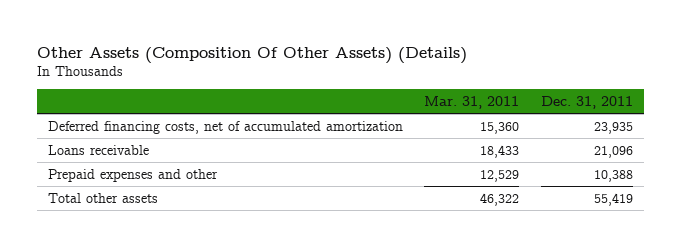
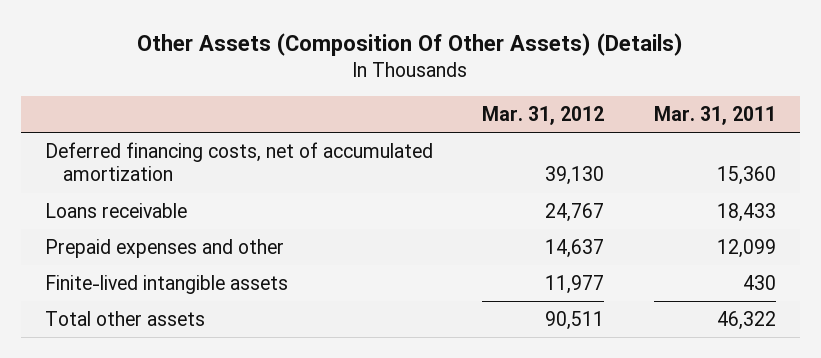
- | Mar. 31, 2011 | Dec. 31, 2011
+ | Mar. 31, 2012 | Mar. 31, 2011
- Prepaid expenses and other | 12,529 | 10,388
+ Prepaid expenses and other | 14,637 | 12,099
+ Finite-lived intangible assets | 11,977 | 430

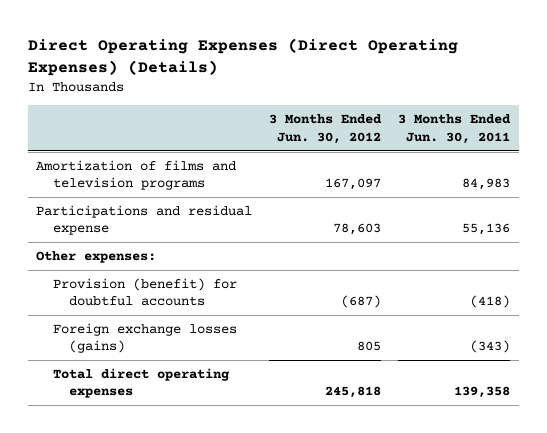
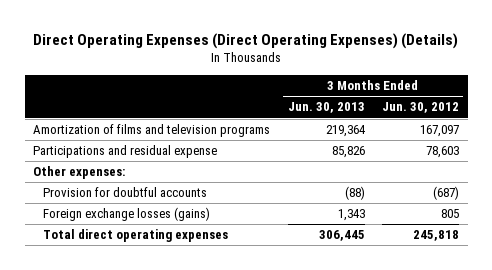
- | 3 Months Ended Jun. 30, 2012 | 3 Months Ended Jun. 30, 2011
+ | 3 Months Ended Jun. 30, 2013 | 3 Months Ended Jun. 30, 2012
- Provision (benefit) for doubtful accounts | (687) | (418)
+ Provision for doubtful accounts | (88) | (687)

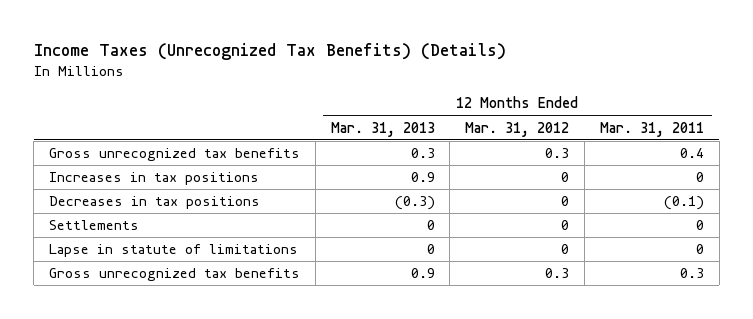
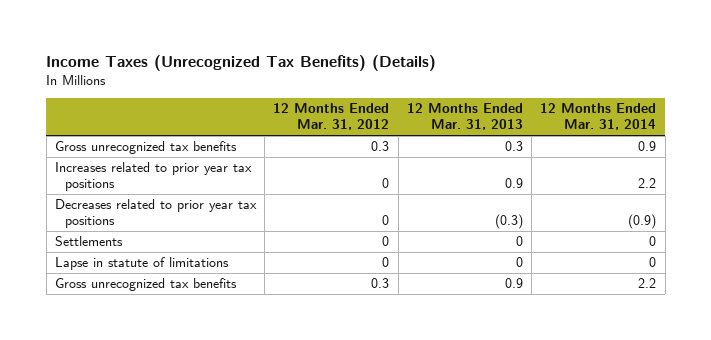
- | 12 Months Ended Mar. 31, 2013 | 12 Months Ended Mar. 31, 2012 | 12 Months Ended Mar. 31, 2011
+ | 12 Months Ended Mar. 31, 2012 | 12 Months Ended Mar. 31, 2013 | 12 Months Ended Mar. 31, 2014
- Increases in tax positions | 0.9 | 0 | 0
- Decreases in tax positions | (0.3) | 0 | (0.1)
+ Increases related to prior year tax positions | 0 | 0.9 | 2.2
+ Decreases related to prior year tax positions | 0 | (0.3) | (0.9)

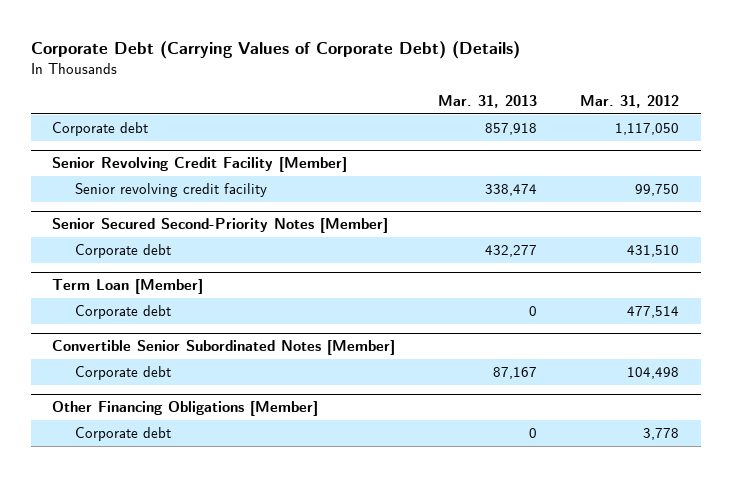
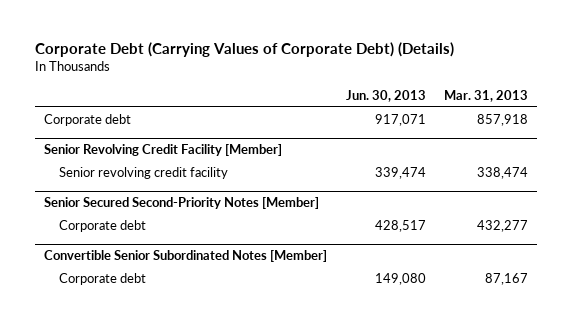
- | Mar. 31, 2013 | Mar. 31, 2012
+ | Jun. 30, 2013 | Mar. 31, 2013
- Term Loan [Member]
- Corporate debt | 0 | 477,514
- Other Financing Obligations [Member]
- Corporate debt | 0 | 3,778

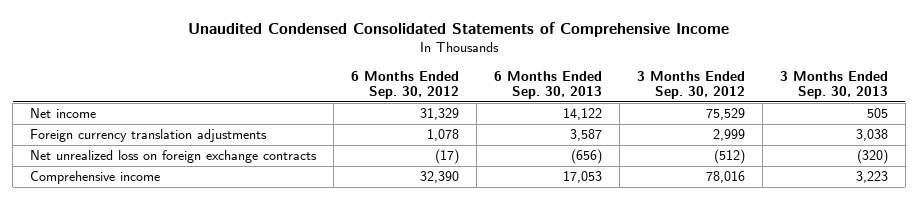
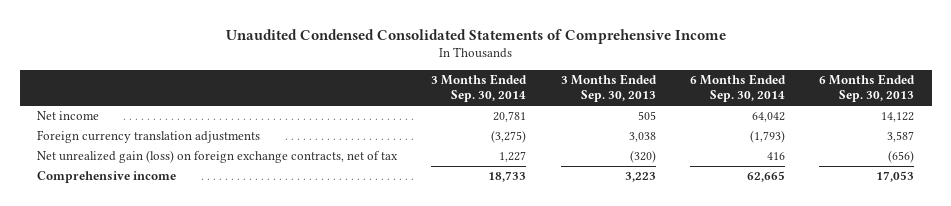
- | 6 Months Ended Sep. 30, 2012 | 6 Months Ended Sep. 30, 2013 | 3 Months Ended Sep. 30, 2012 | 3 Months Ended Sep. 30, 2013
+ | 3 Months Ended Sep. 30, 2014 | 3 Months Ended Sep. 30, 2013 | 6 Months Ended Sep. 30, 2014 | 6 Months Ended Sep. 30, 2013
- Net unrealized loss on foreign exchange contracts | (17) | (656) | (512) | (320)
+ Net unrealized gain (loss) on foreign exchange contracts, net of tax | 1,227 | (320) | 416 | (656)

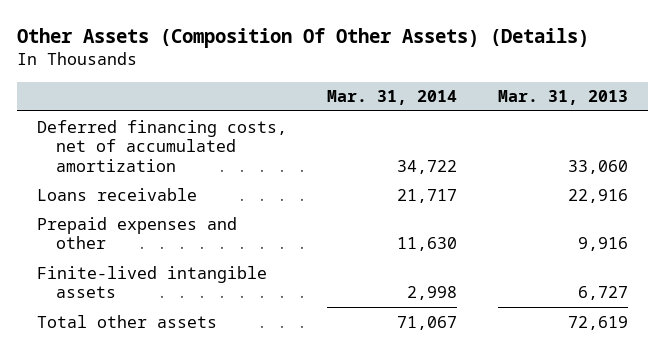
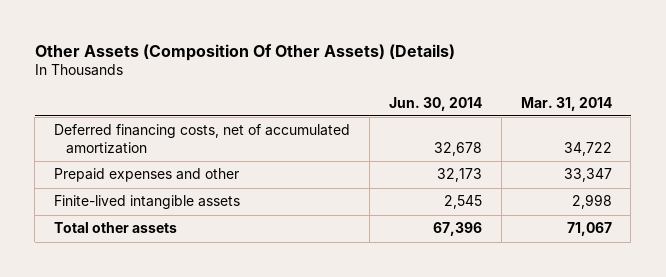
- | Mar. 31, 2014 | Mar. 31, 2013
+ | Jun. 30, 2014 | Mar. 31, 2014
- Loans receivable | 21,717 | 22,916
- Prepaid expenses and other | 11,630 | 9,916
+ Prepaid expenses and other | 32,173 | 33,347

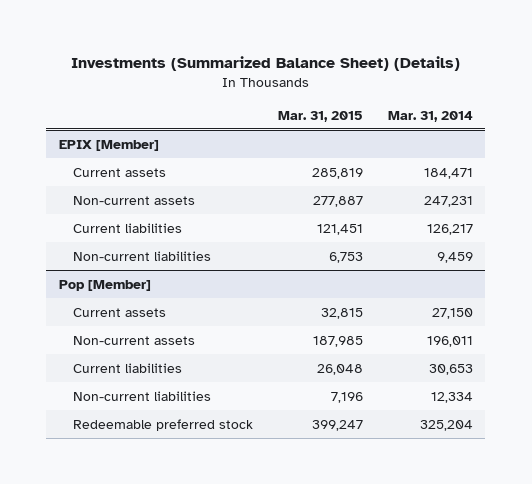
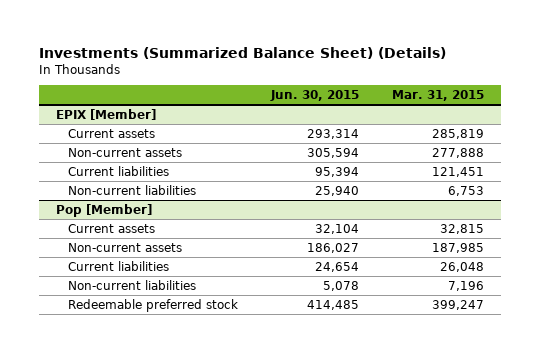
- | Mar. 31, 2015 | Mar. 31, 2014
+ | Jun. 30, 2015 | Mar. 31, 2015
@ EPIX [Member]
- Non-current assets | 277,887 | 247,231
+ Non-current assets | 305,594 | 277,888

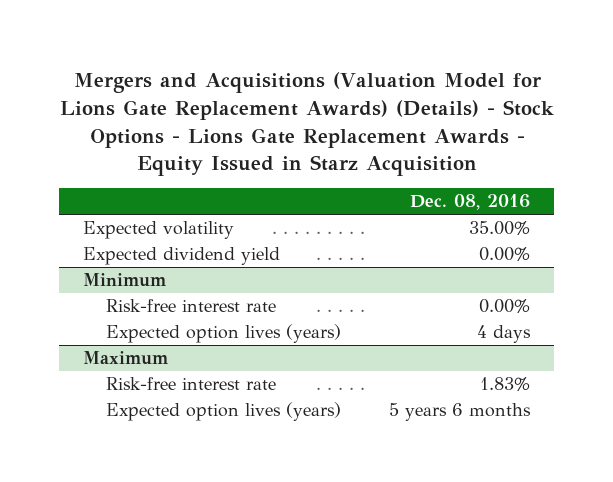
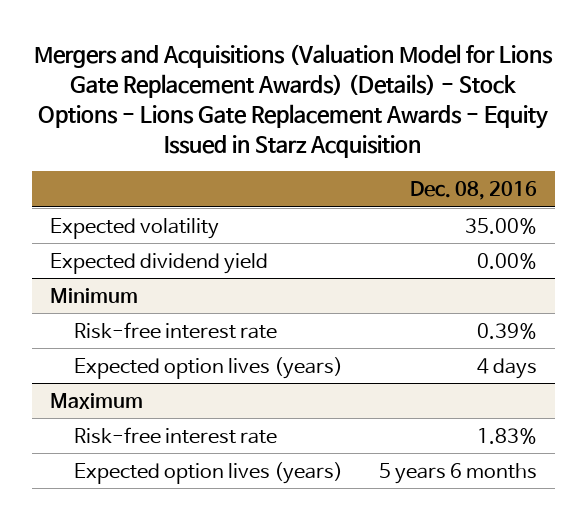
@ Minimum
- Risk-free interest rate | 0.00%
+ Risk-free interest rate | 0.39%

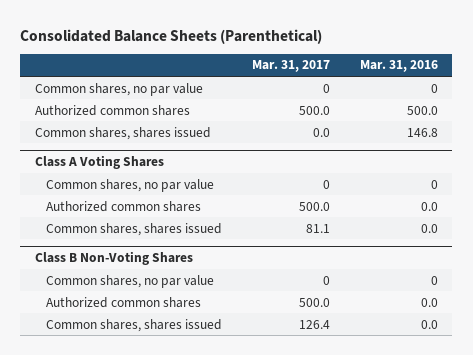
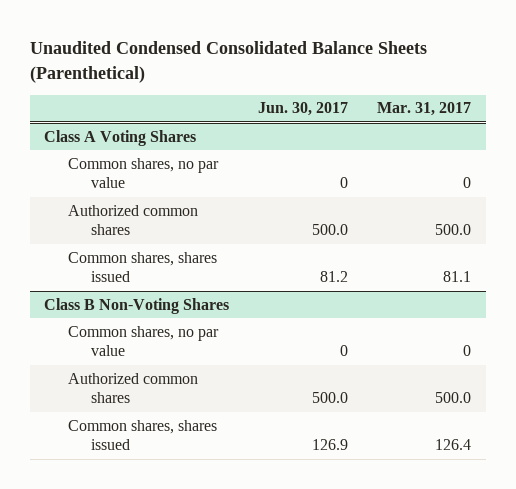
- Consolidated Balance Sheets (Parenthetical)
+ Unaudited Condensed Consolidated Balance Sheets (Parenthetical)
- | Mar. 31, 2017 | Mar. 31, 2016
+ | Jun. 30, 2017 | Mar. 31, 2017
- Common shares, no par value | 0 | 0
- Authorized common shares | 500.0 | 500.0
- Common shares, shares issued | 0.0 | 146.8

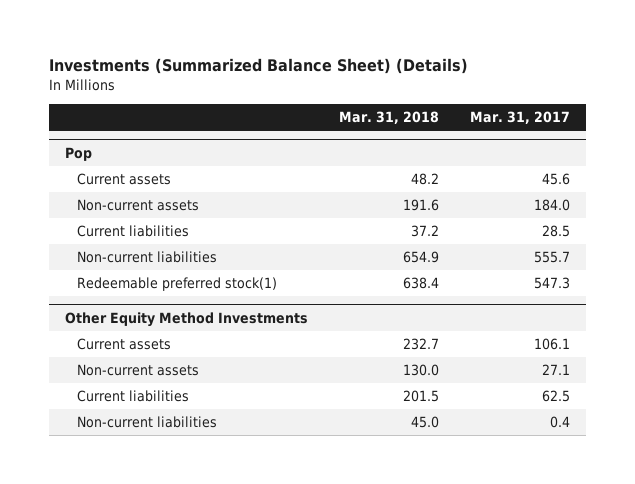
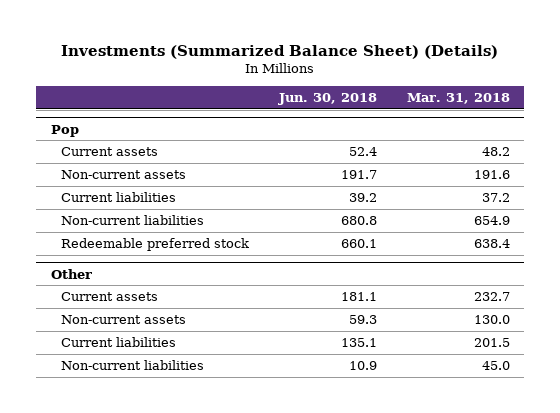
- | Mar. 31, 2018 | Mar. 31, 2017
+ | Jun. 30, 2018 | Mar. 31, 2018
@ Pop
- Redeemable preferred stock(1) | 638.4 | 547.3
- Other Equity Method Investments
@ Pop
+ Redeemable preferred stock | 660.1 | 638.4
+ Other

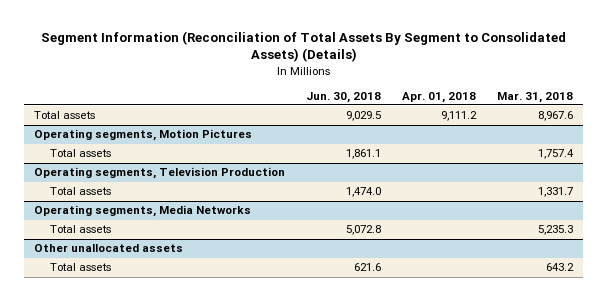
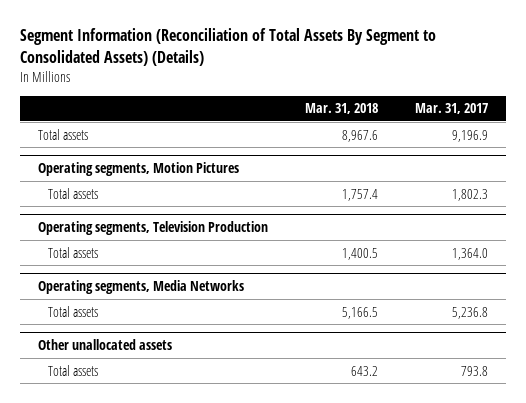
- | Jun. 30, 2018 | Apr. 01, 2018 | Mar. 31, 2018
+ | Mar. 31, 2018 | Mar. 31, 2017
@ Operating segments, Television Production
- Total assets | 1,474.0 | | 1,331.7
+ Total assets | 1,400.5 | 1,364.0
@ Operating segments, Media Networks
- Total assets | 5,072.8 | | 5,235.3
+ Total assets | 5,166.5 | 5,236.8

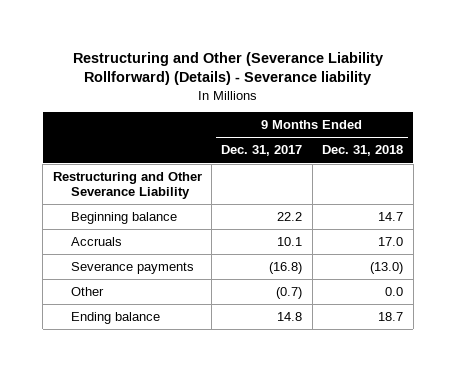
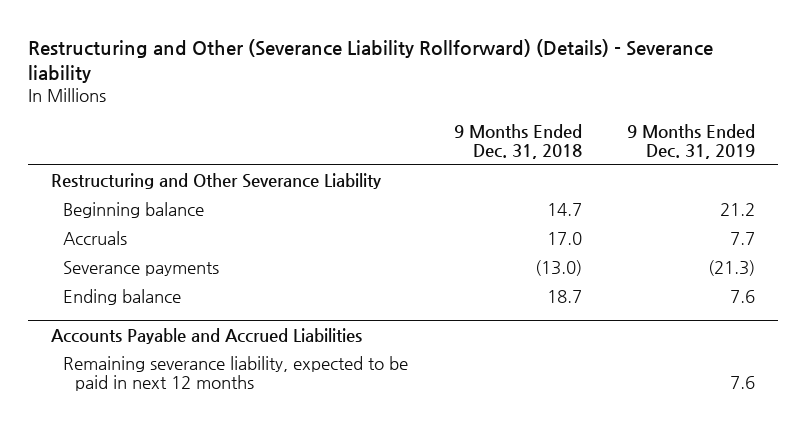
- | 9 Months Ended Dec. 31, 2017 | 9 Months Ended Dec. 31, 2018
+ | 9 Months Ended Dec. 31, 2018 | 9 Months Ended Dec. 31, 2019
- Other | (0.7) | 0.0
+ Accounts Payable and Accrued Liabilities
+ Remaining severance liability, expected to be paid in next 12 months | | 7.6

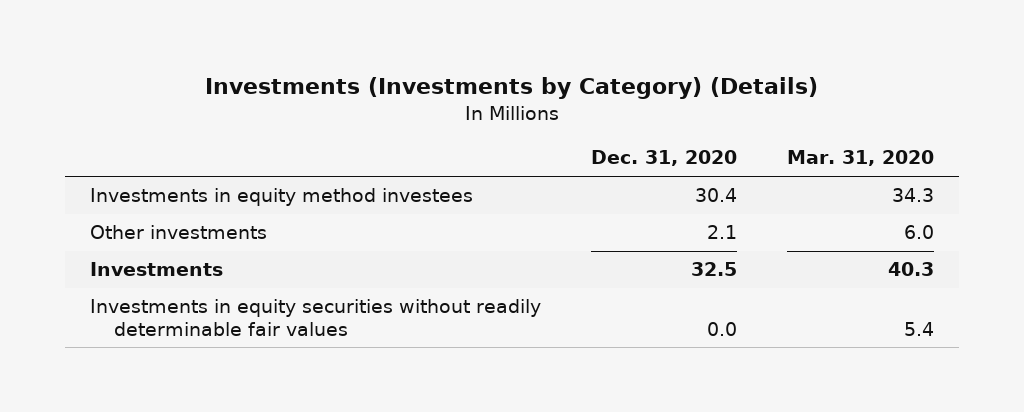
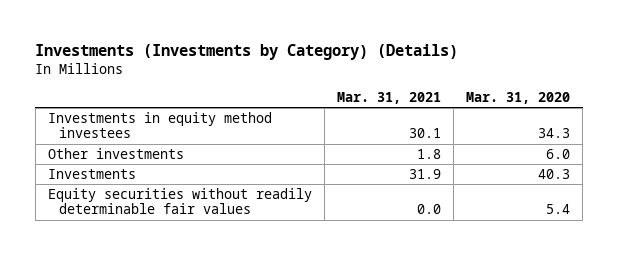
- | Dec. 31, 2020 | Mar. 31, 2020
+ | Mar. 31, 2021 | Mar. 31, 2020
- Investments in equity securities without readily determinable fair values | 0.0 | 5.4
+ Equity securities without readily determinable fair values | 0.0 | 5.4

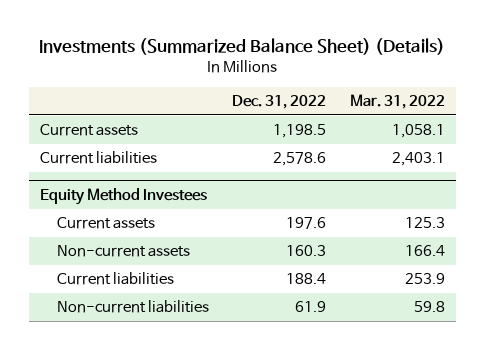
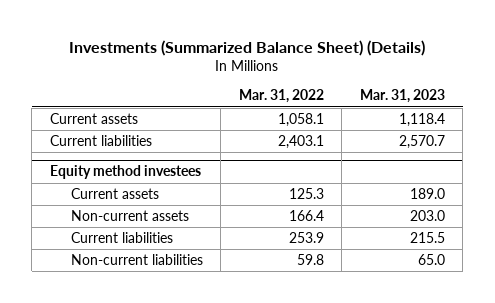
- | Dec. 31, 2022 | Mar. 31, 2022
+ | Mar. 31, 2022 | Mar. 31, 2023
- Equity Method Investees
+ Equity method investees

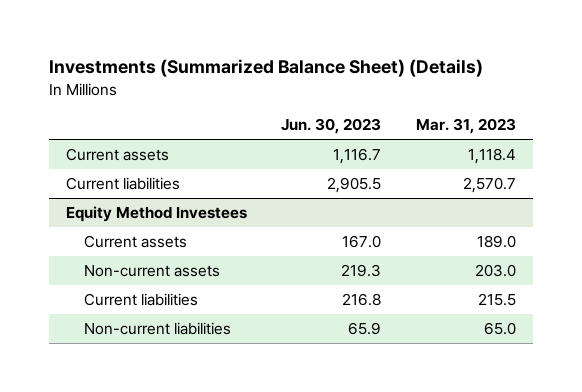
- | Mar. 31, 2022 | Mar. 31, 2023
+ | Jun. 30, 2023 | Mar. 31, 2023
- Equity method investees
+ Equity Method Investees

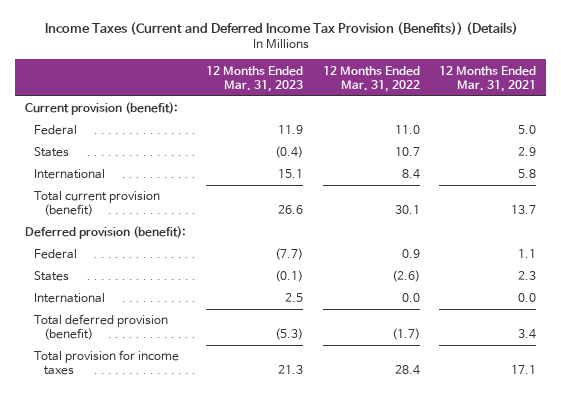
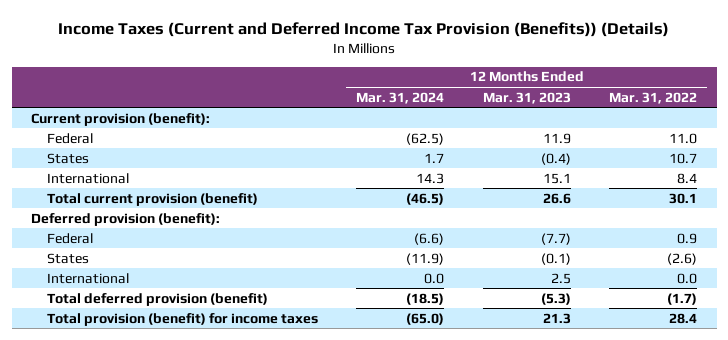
- | 12 Months Ended Mar. 31, 2023 | 12 Months Ended Mar. 31, 2022 | 12 Months Ended Mar. 31, 2021
+ | 12 Months Ended Mar. 31, 2024 | 12 Months Ended Mar. 31, 2023 | 12 Months Ended Mar. 31, 2022
- Total provision for income taxes | 21.3 | 28.4 | 17.1
+ Total provision (benefit) for income taxes | (65.0) | 21.3 | 28.4

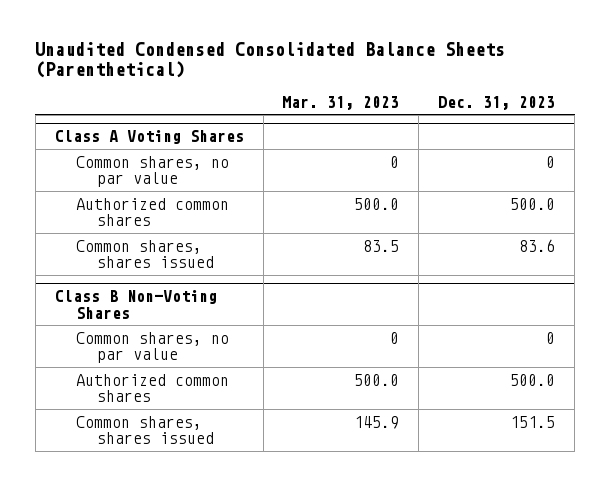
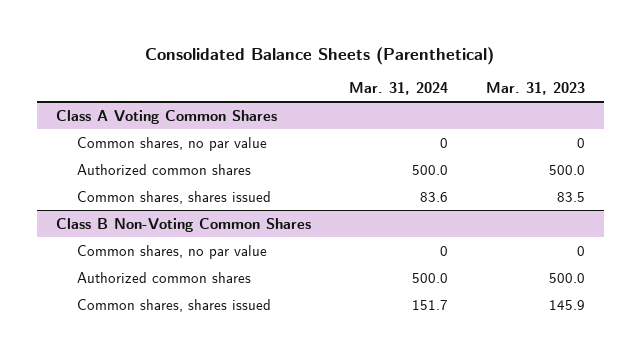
- Unaudited Condensed Consolidated Balance Sheets (Parenthetical)
+ Consolidated Balance Sheets (Parenthetical)
- | Mar. 31, 2023 | Dec. 31, 2023
+ | Mar. 31, 2024 | Mar. 31, 2023
- Class A Voting Shares
+ Class A Voting Common Shares
- Class B Non-Voting Shares
+ Class B Non-Voting Common Shares

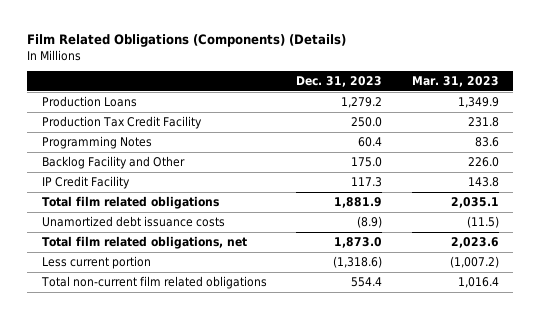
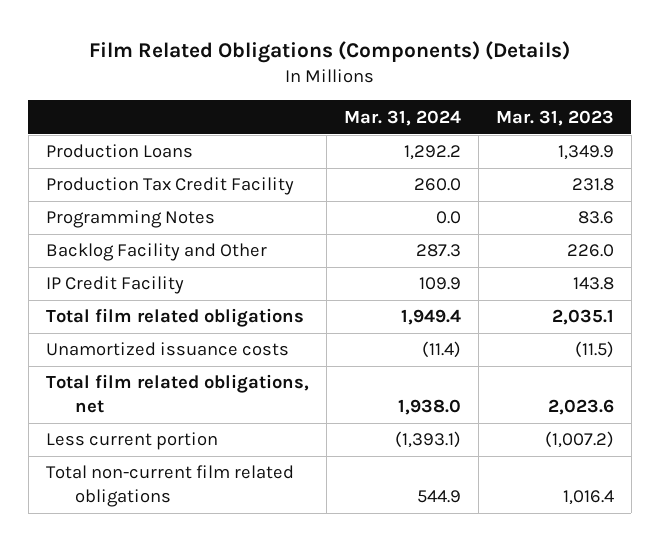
- | Dec. 31, 2023 | Mar. 31, 2023
+ | Mar. 31, 2024 | Mar. 31, 2023
- Unamortized debt issuance costs | (8.9) | (11.5)
+ Unamortized issuance costs | (11.4) | (11.5)

